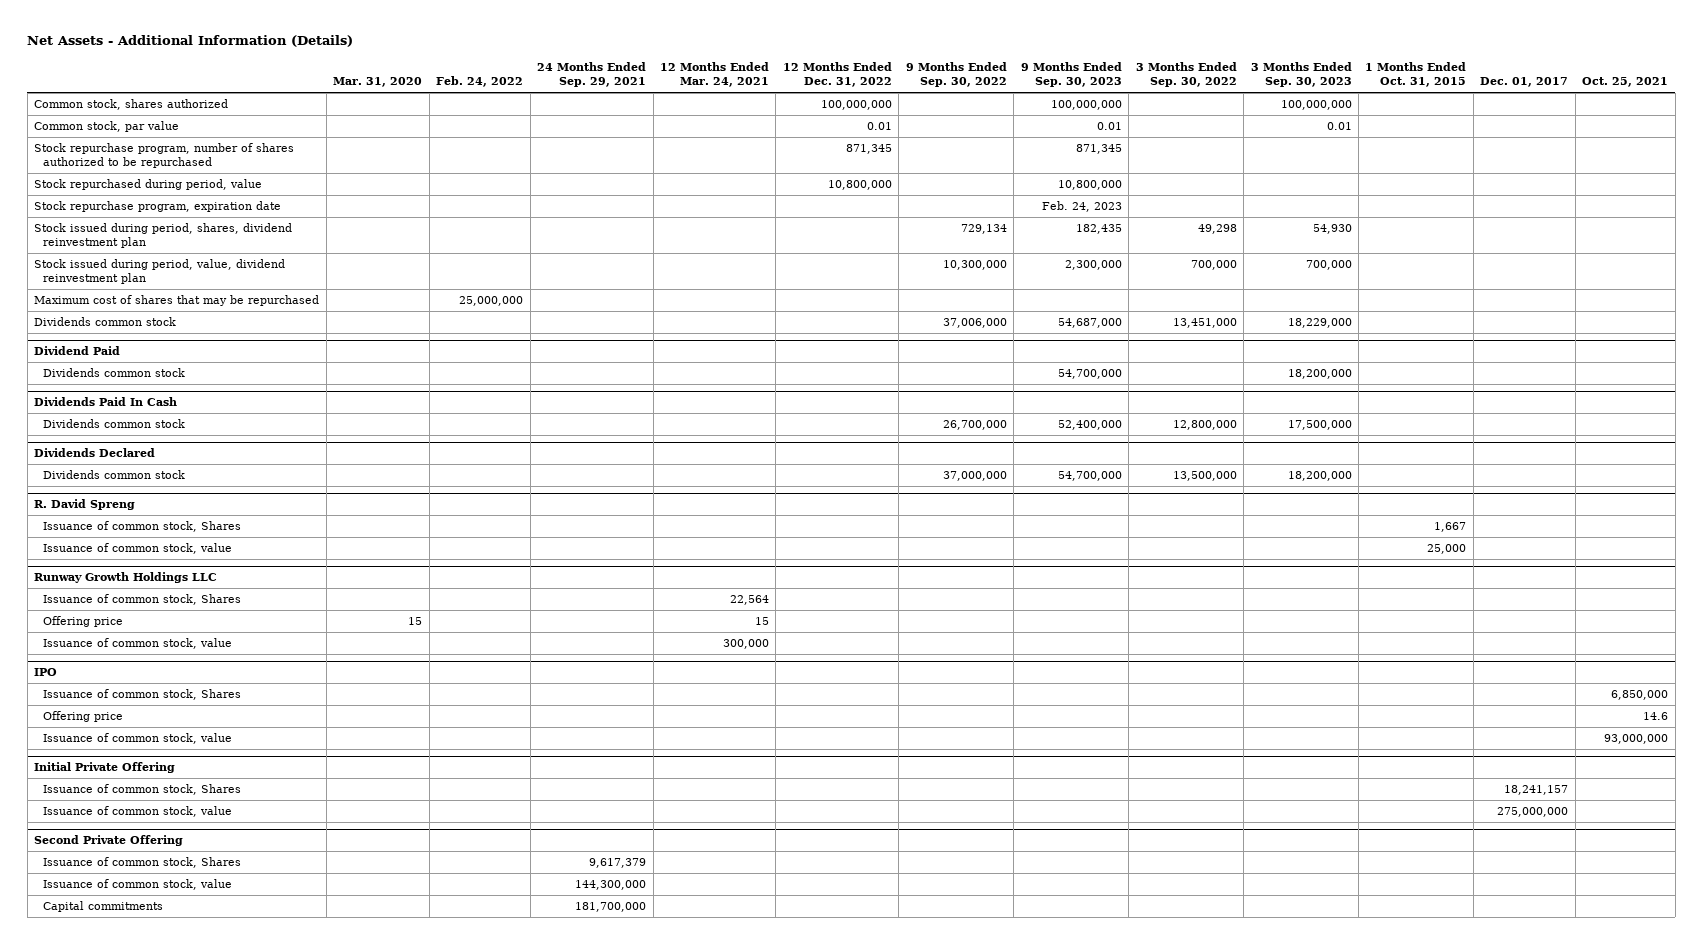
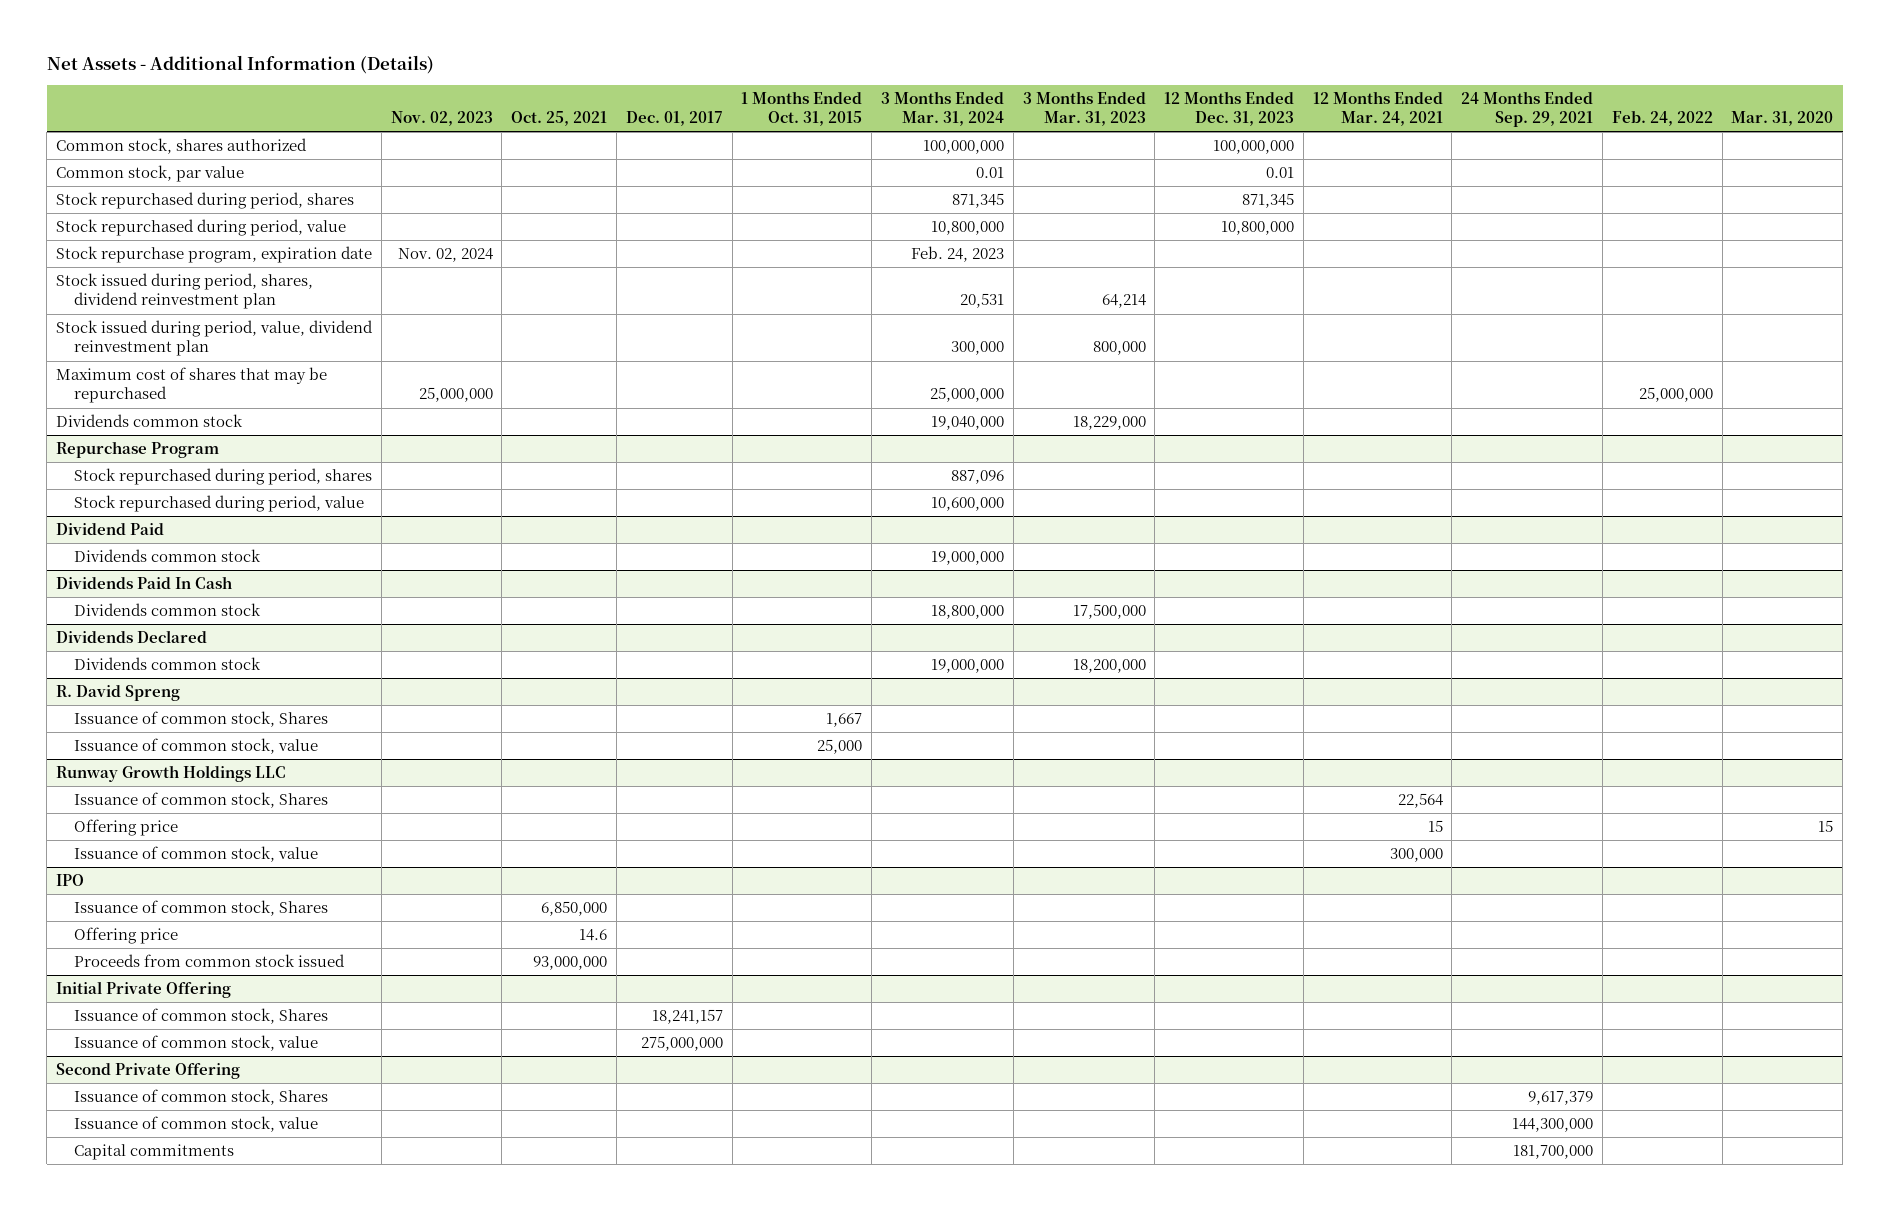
- | Mar. 31, 2020 | Feb. 24, 2022 | 24 Months Ended Sep. 29, 2021 | 12 Months Ended Mar. 24, 2021 | 12 Months Ended Dec. 31, 2022 | 9 Months Ended Sep. 30, 2022 | 9 Months Ended Sep. 30, 2023 | 3 Months Ended Sep. 30, 2022 | 3 Months Ended Sep. 30, 2023 | 1 Months Ended Oct. 31, 2015 | Dec. 01, 2017 | Oct. 25, 2021
+ | Nov. 02, 2023 | Oct. 25, 2021 | Dec. 01, 2017 | 1 Months Ended Oct. 31, 2015 | 3 Months Ended Mar. 31, 2024 | 3 Months Ended Mar. 31, 2023 | 12 Months Ended Dec. 31, 2023 | 12 Months Ended Mar. 24, 2021 | 24 Months Ended Sep. 29, 2021 | Feb. 24, 2022 | Mar. 31, 2020
- Stock repurchase program, number of shares authorized to be repurchased | | | | | 871,345 | | 871,345 | | | | |
+ Stock repurchased during period, shares | | | | | 871,345 | | 871,345 | | | |
+ Repurchase Program
+ Stock repurchased during period, shares | | | | | 887,096 | | | | | |
+ Stock repurchased during period, value | | | | | 10,600,000 | | | | | |
@ IPO
- Issuance of common stock, value | | | | | | | | | | | | 93,000,000
+ Proceeds from common stock issued | | 93,000,000 | | | | | | | | |

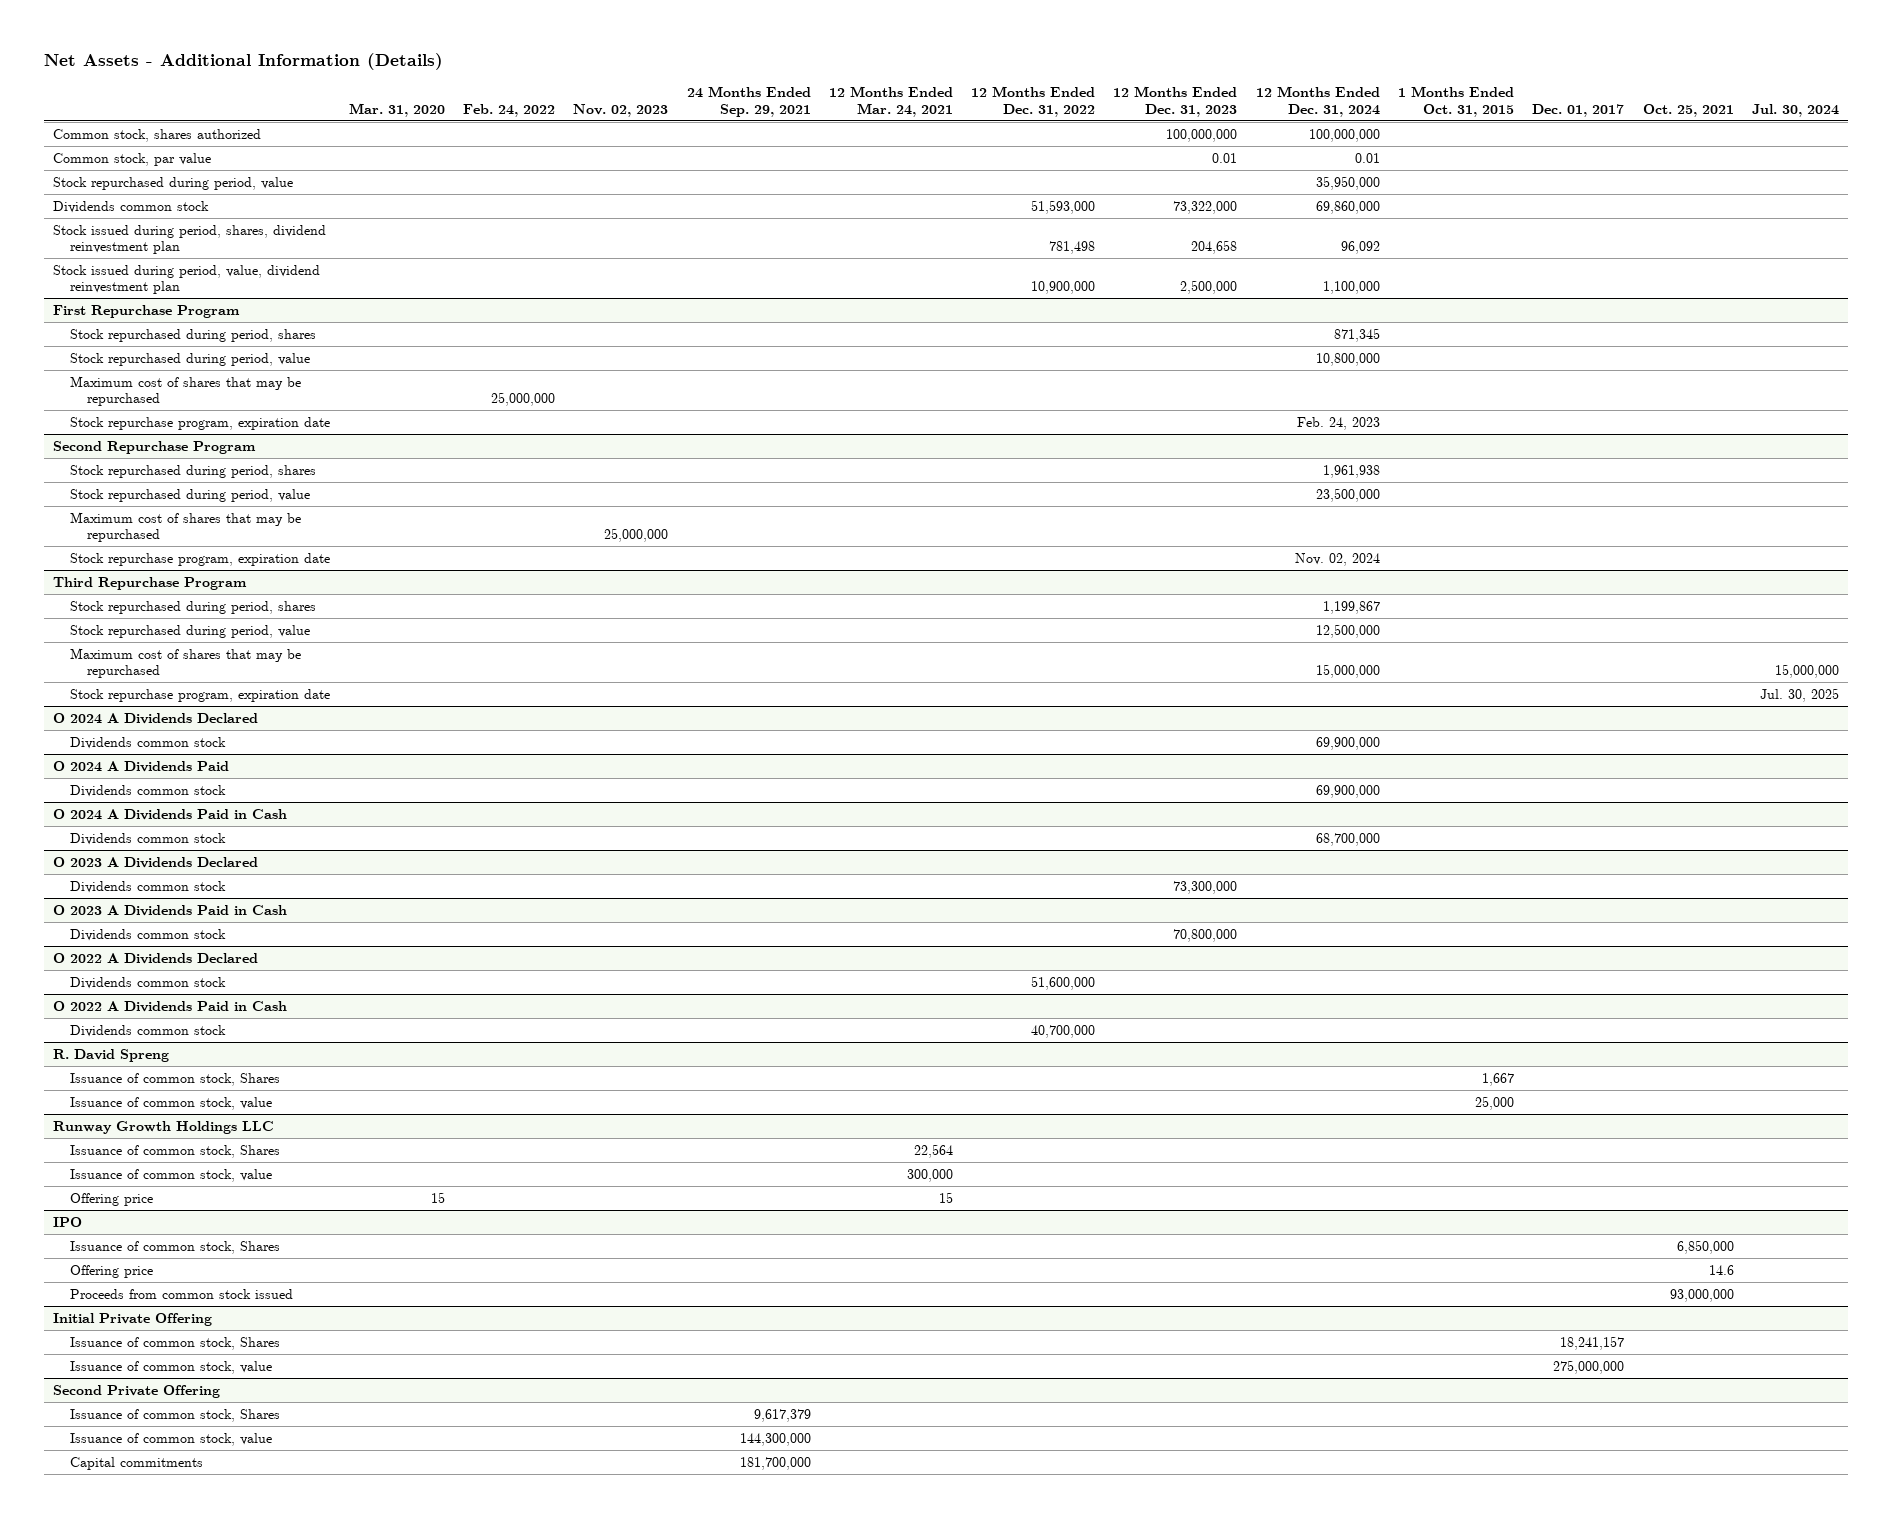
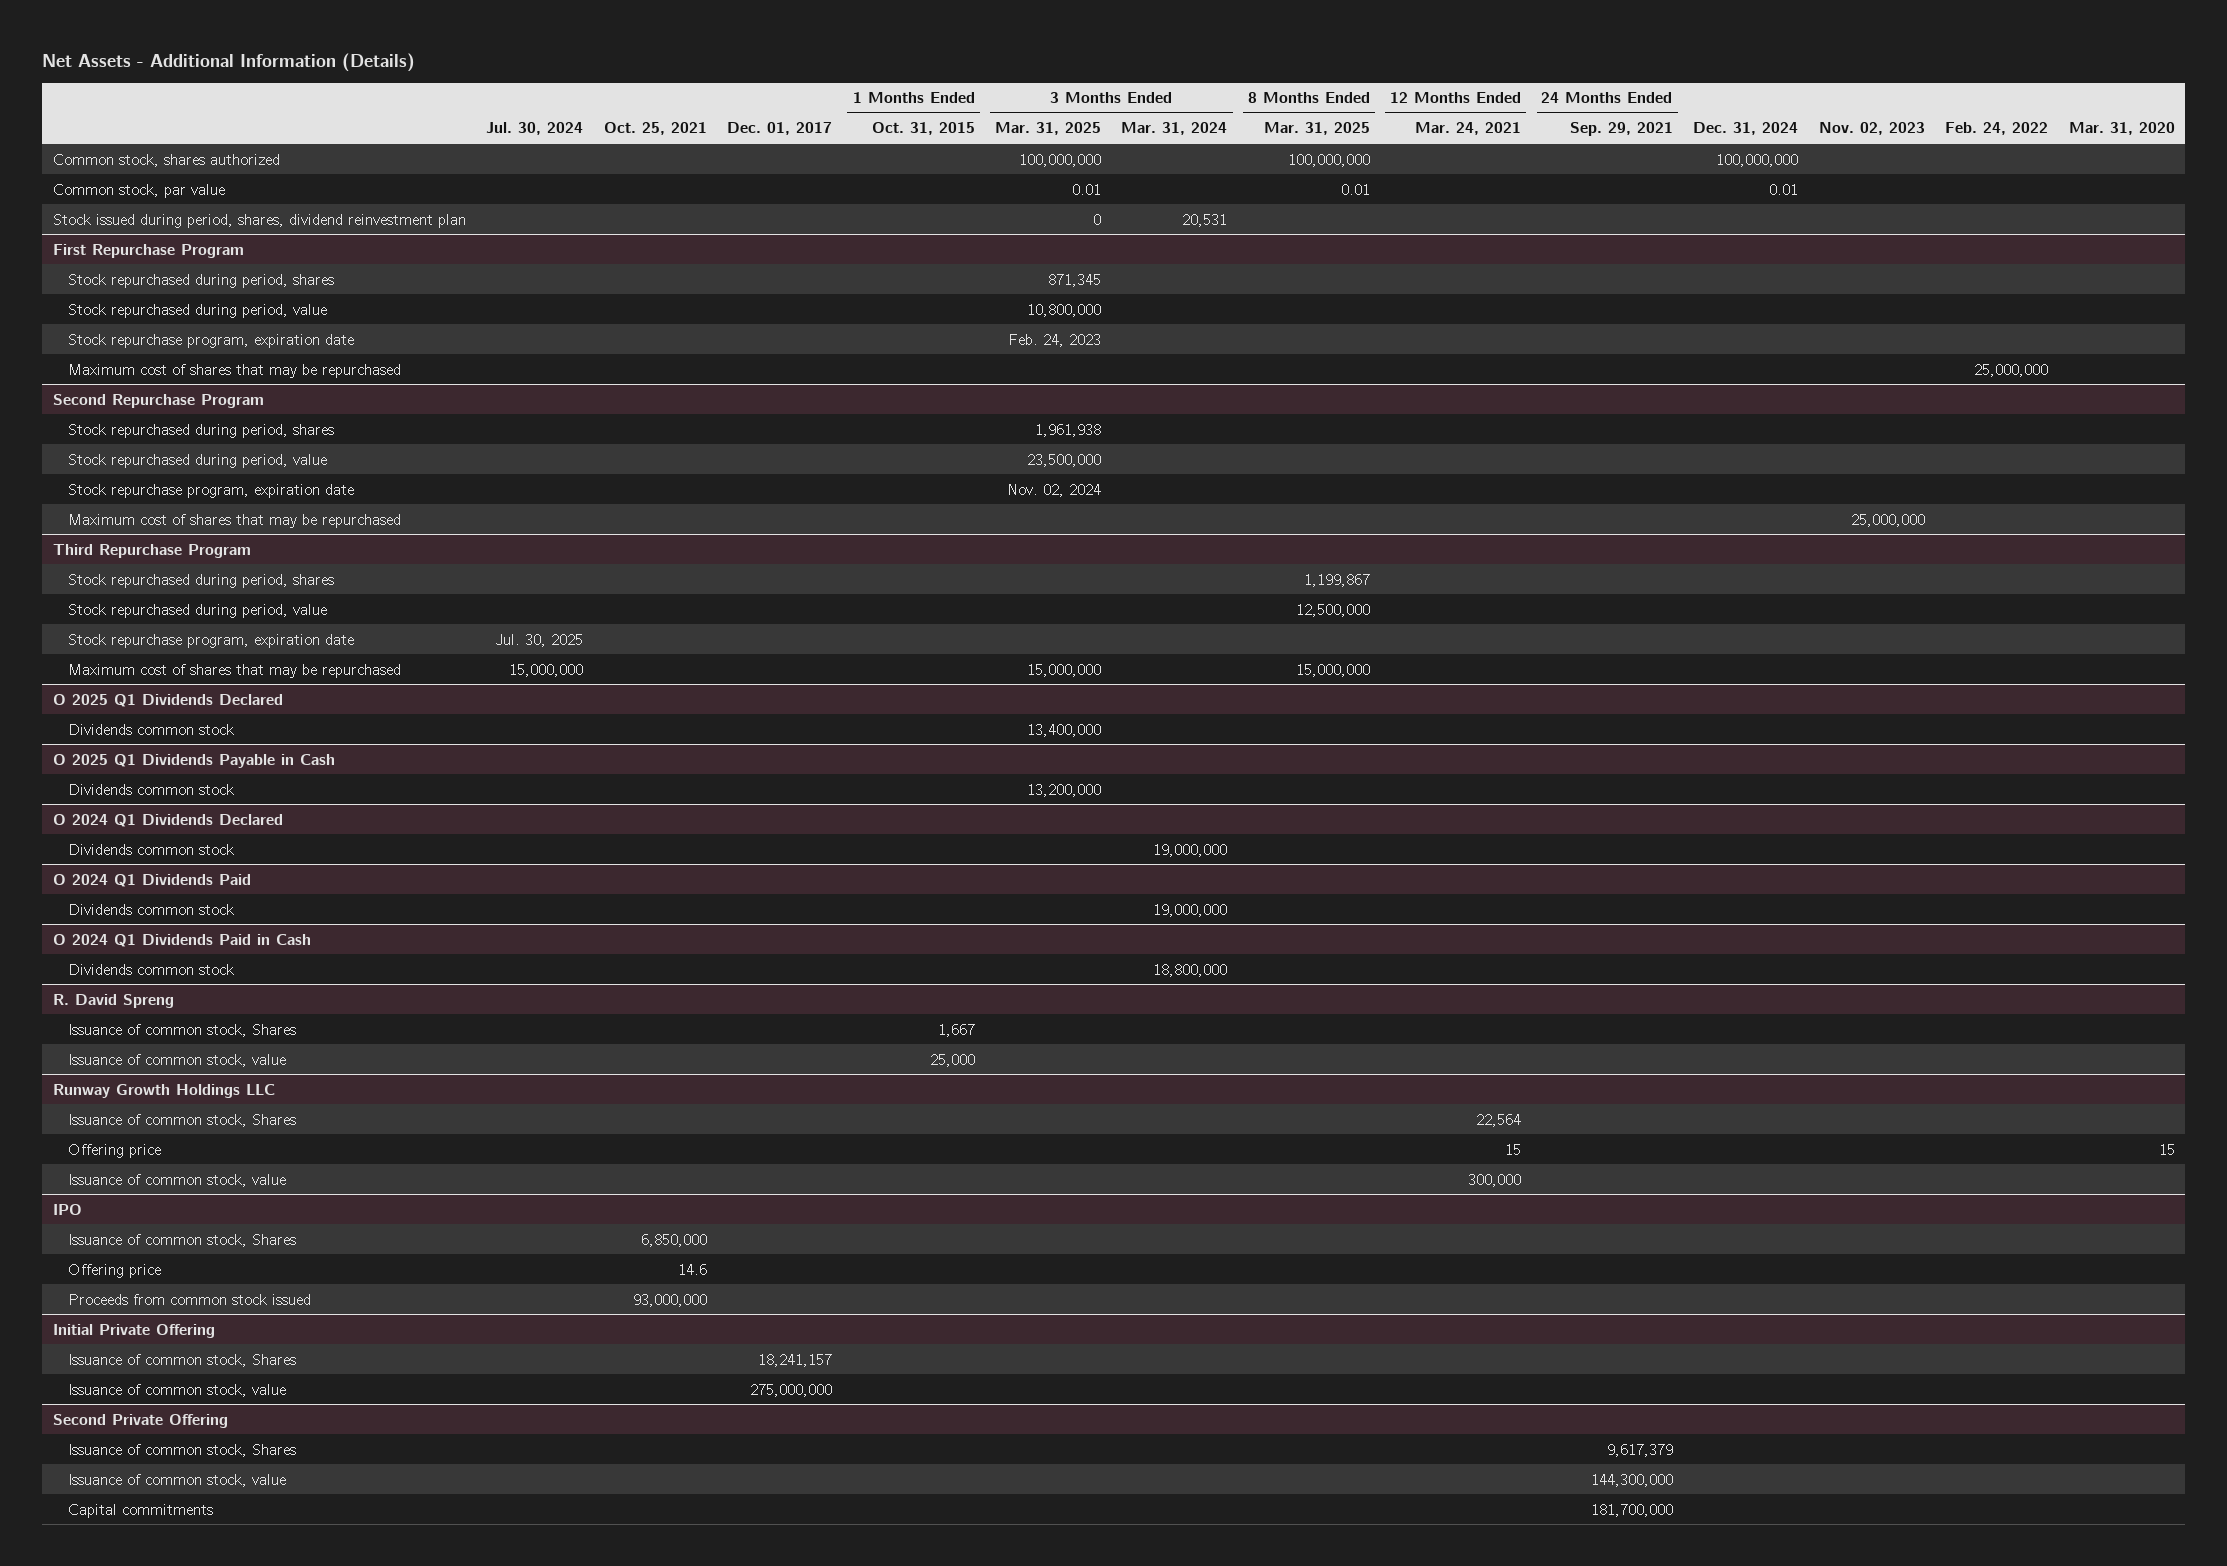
- | Mar. 31, 2020 | Feb. 24, 2022 | Nov. 02, 2023 | 24 Months Ended Sep. 29, 2021 | 12 Months Ended Mar. 24, 2021 | 12 Months Ended Dec. 31, 2022 | 12 Months Ended Dec. 31, 2023 | 12 Months Ended Dec. 31, 2024 | 1 Months Ended Oct. 31, 2015 | Dec. 01, 2017 | Oct. 25, 2021 | Jul. 30, 2024
+ | Jul. 30, 2024 | Oct. 25, 2021 | Dec. 01, 2017 | 1 Months Ended Oct. 31, 2015 | 3 Months Ended Mar. 31, 2025 | 3 Months Ended Mar. 31, 2024 | 8 Months Ended Mar. 31, 2025 | 12 Months Ended Mar. 24, 2021 | 24 Months Ended Sep. 29, 2021 | Dec. 31, 2024 | Nov. 02, 2023 | Feb. 24, 2022 | Mar. 31, 2020
- Stock repurchased during period, value | | | | | | | | 35,950,000 | | | |
- Dividends common stock | | | | | | 51,593,000 | 73,322,000 | 69,860,000 | | | |
- Stock issued during period, value, dividend reinvestment plan | | | | | | 10,900,000 | 2,500,000 | 1,100,000 | | | |
@ First Repurchase Program
moved down: Maximum cost of shares that may be repurchased | | | | | | | | | | | | 25,000,000 |
@ Second Repurchase Program
moved down: Maximum cost of shares that may be repurchased | | | | | | | | | | | 25,000,000 | |
- O 2024 A Dividends Declared
- Dividends common stock | | | | | | | | 69,900,000 | | | |
- O 2024 A Dividends Paid
- Dividends common stock | | | | | | | | 69,900,000 | | | |
- O 2024 A Dividends Paid in Cash
- Dividends common stock | | | | | | | | 68,700,000 | | | |
- O 2023 A Dividends Declared
- Dividends common stock | | | | | | | 73,300,000 | | | | |
- O 2023 A Dividends Paid in Cash
- Dividends common stock | | | | | | | 70,800,000 | | | | |
- O 2022 A Dividends Declared
- Dividends common stock | | | | | | 51,600,000 | | | | | |
- O 2022 A Dividends Paid in Cash
- Dividends common stock | | | | | | 40,700,000 | | | | | |
@ Third Repurchase Program
moved down: Maximum cost of shares that may be repurchased | 15,000,000 | | | | 15,000,000 | | 15,000,000 | | | | | |
+ O 2025 Q1 Dividends Declared
+ Dividends common stock | | | | | 13,400,000 | | | | | | | |
+ O 2025 Q1 Dividends Payable in Cash
+ Dividends common stock | | | | | 13,200,000 | | | | | | | |
+ O 2024 Q1 Dividends Declared
+ Dividends common stock | | | | | | 19,000,000 | | | | | | |
+ O 2024 Q1 Dividends Paid
+ Dividends common stock | | | | | | 19,000,000 | | | | | | |
+ O 2024 Q1 Dividends Paid in Cash
+ Dividends common stock | | | | | | 18,800,000 | | | | | | |
@ Runway Growth Holdings LLC
moved down: Issuance of common stock, value | | | | | | | | 300,000 | | | | |

